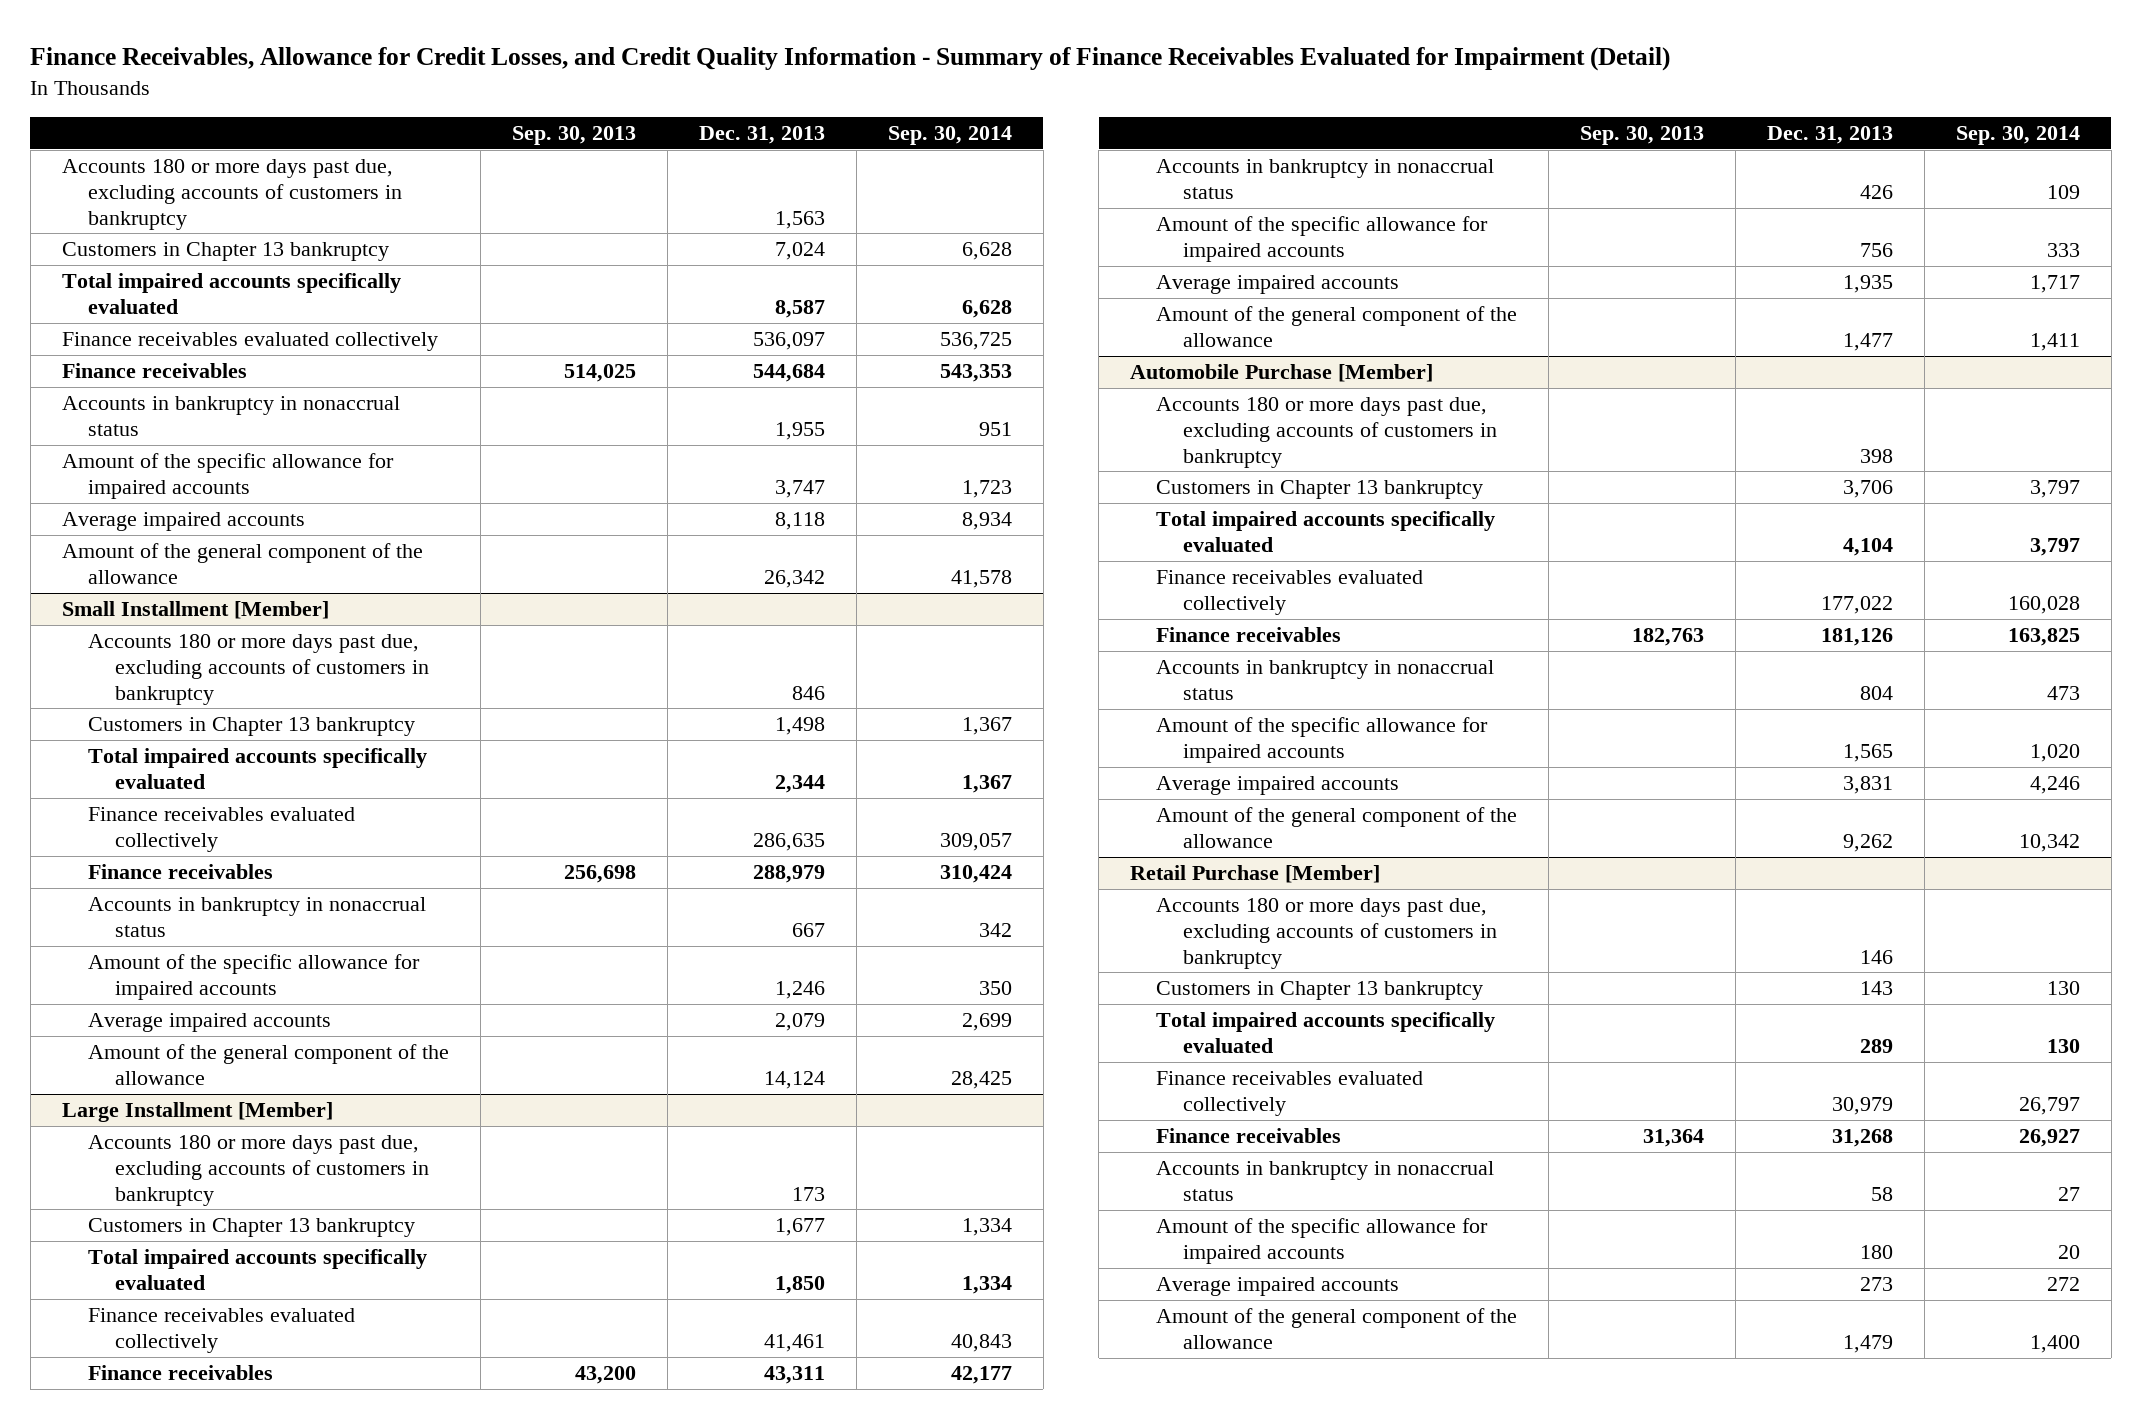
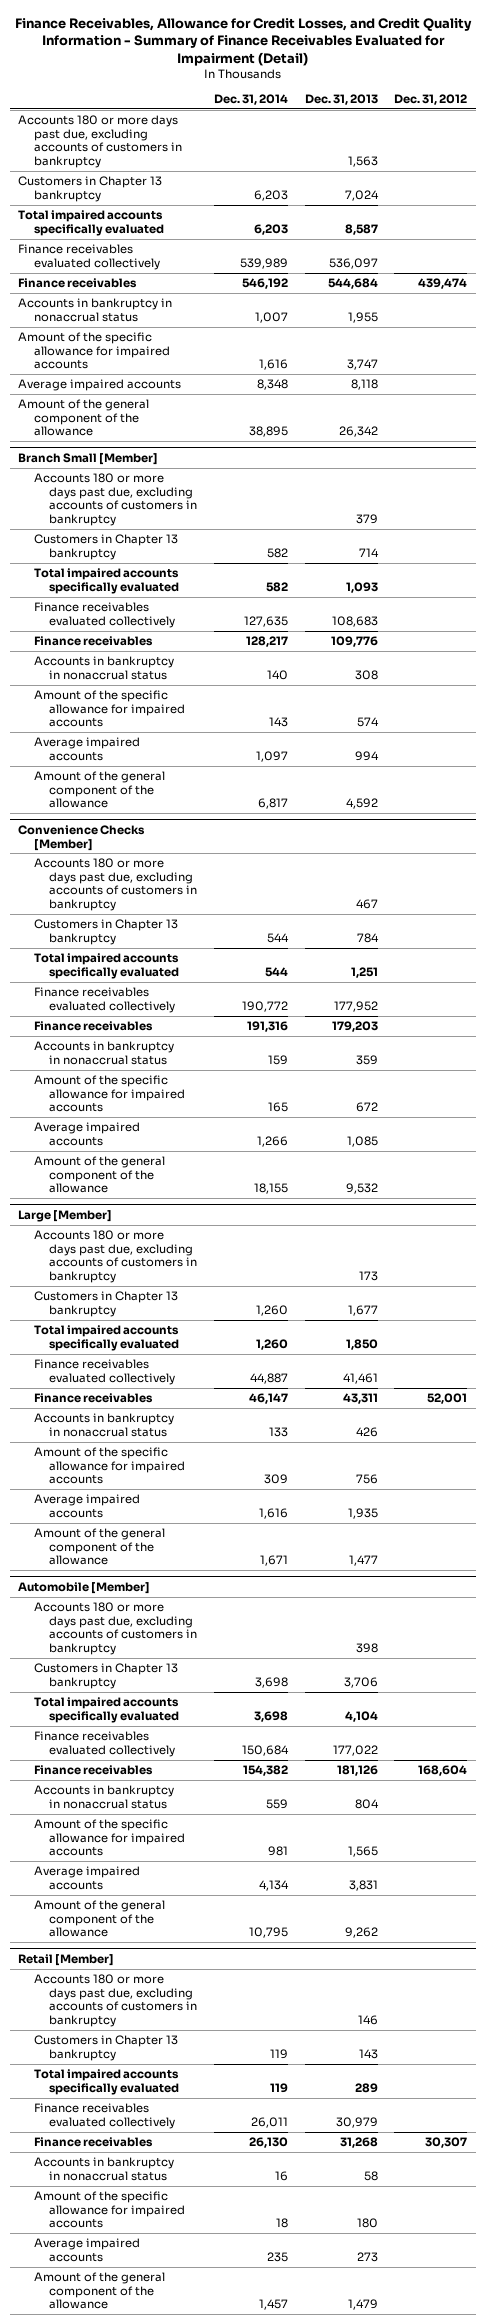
- | Sep. 30, 2013 | Dec. 31, 2013 | Sep. 30, 2014
+ | Dec. 31, 2014 | Dec. 31, 2013 | Dec. 31, 2012
- Small Installment [Member]
- Accounts 180 or more days past due, excluding accounts of customers in bankruptcy | | 846 |
- Customers in Chapter 13 bankruptcy | | 1,498 | 1,367
- Total impaired accounts specifically evaluated | | 2,344 | 1,367
- Finance receivables evaluated collectively | | 286,635 | 309,057
- Finance receivables | 256,698 | 288,979 | 310,424
- Accounts in bankruptcy in nonaccrual status | | 667 | 342
- Amount of the specific allowance for impaired accounts | | 1,246 | 350
- Average impaired accounts | | 2,079 | 2,699
- Amount of the general component of the allowance | | 14,124 | 28,425
- Large Installment [Member]
+ Branch Small [Member]
+ Accounts 180 or more days past due, excluding accounts of customers in bankruptcy | | 379 |
+ Customers in Chapter 13 bankruptcy | 582 | 714 |
+ Total impaired accounts specifically evaluated | 582 | 1,093 |
+ Finance receivables evaluated collectively | 127,635 | 108,683 |
+ Finance receivables | 128,217 | 109,776 |
+ Accounts in bankruptcy in nonaccrual status | 140 | 308 |
+ Amount of the specific allowance for impaired accounts | 143 | 574 |
+ Average impaired accounts | 1,097 | 994 |
+ Amount of the general component of the allowance | 6,817 | 4,592 |
+ Convenience Checks [Member]
+ Accounts 180 or more days past due, excluding accounts of customers in bankruptcy | | 467 |
+ Customers in Chapter 13 bankruptcy | 544 | 784 |
+ Total impaired accounts specifically evaluated | 544 | 1,251 |
+ Finance receivables evaluated collectively | 190,772 | 177,952 |
+ Finance receivables | 191,316 | 179,203 |
+ Accounts in bankruptcy in nonaccrual status | 159 | 359 |
+ Amount of the specific allowance for impaired accounts | 165 | 672 |
+ Average impaired accounts | 1,266 | 1,085 |
+ Amount of the general component of the allowance | 18,155 | 9,532 |
+ Large [Member]
- Automobile Purchase [Member]
+ Automobile [Member]
- Retail Purchase [Member]
+ Retail [Member]

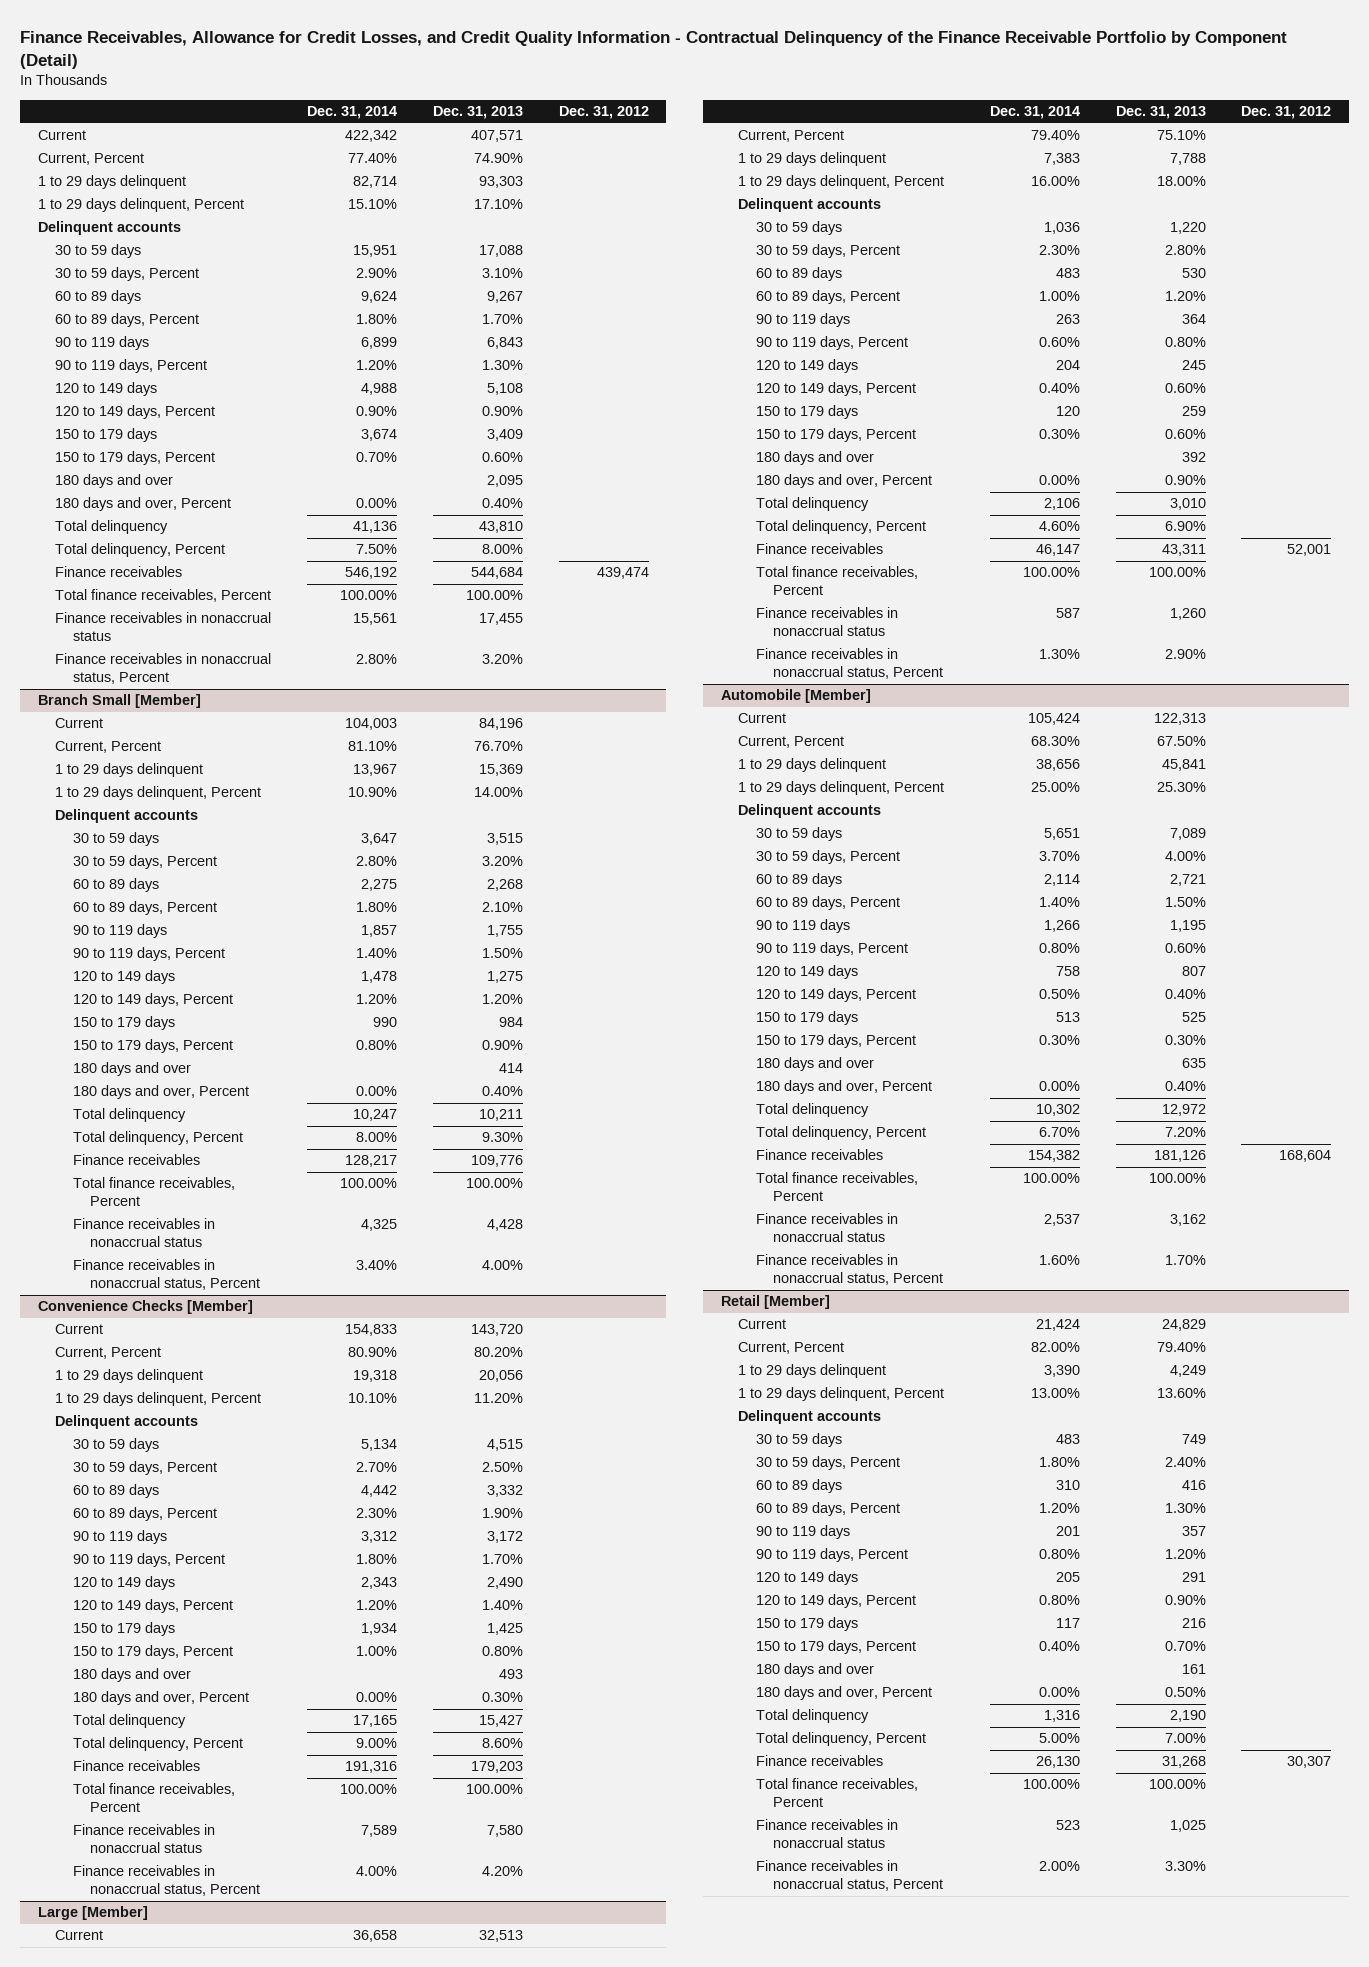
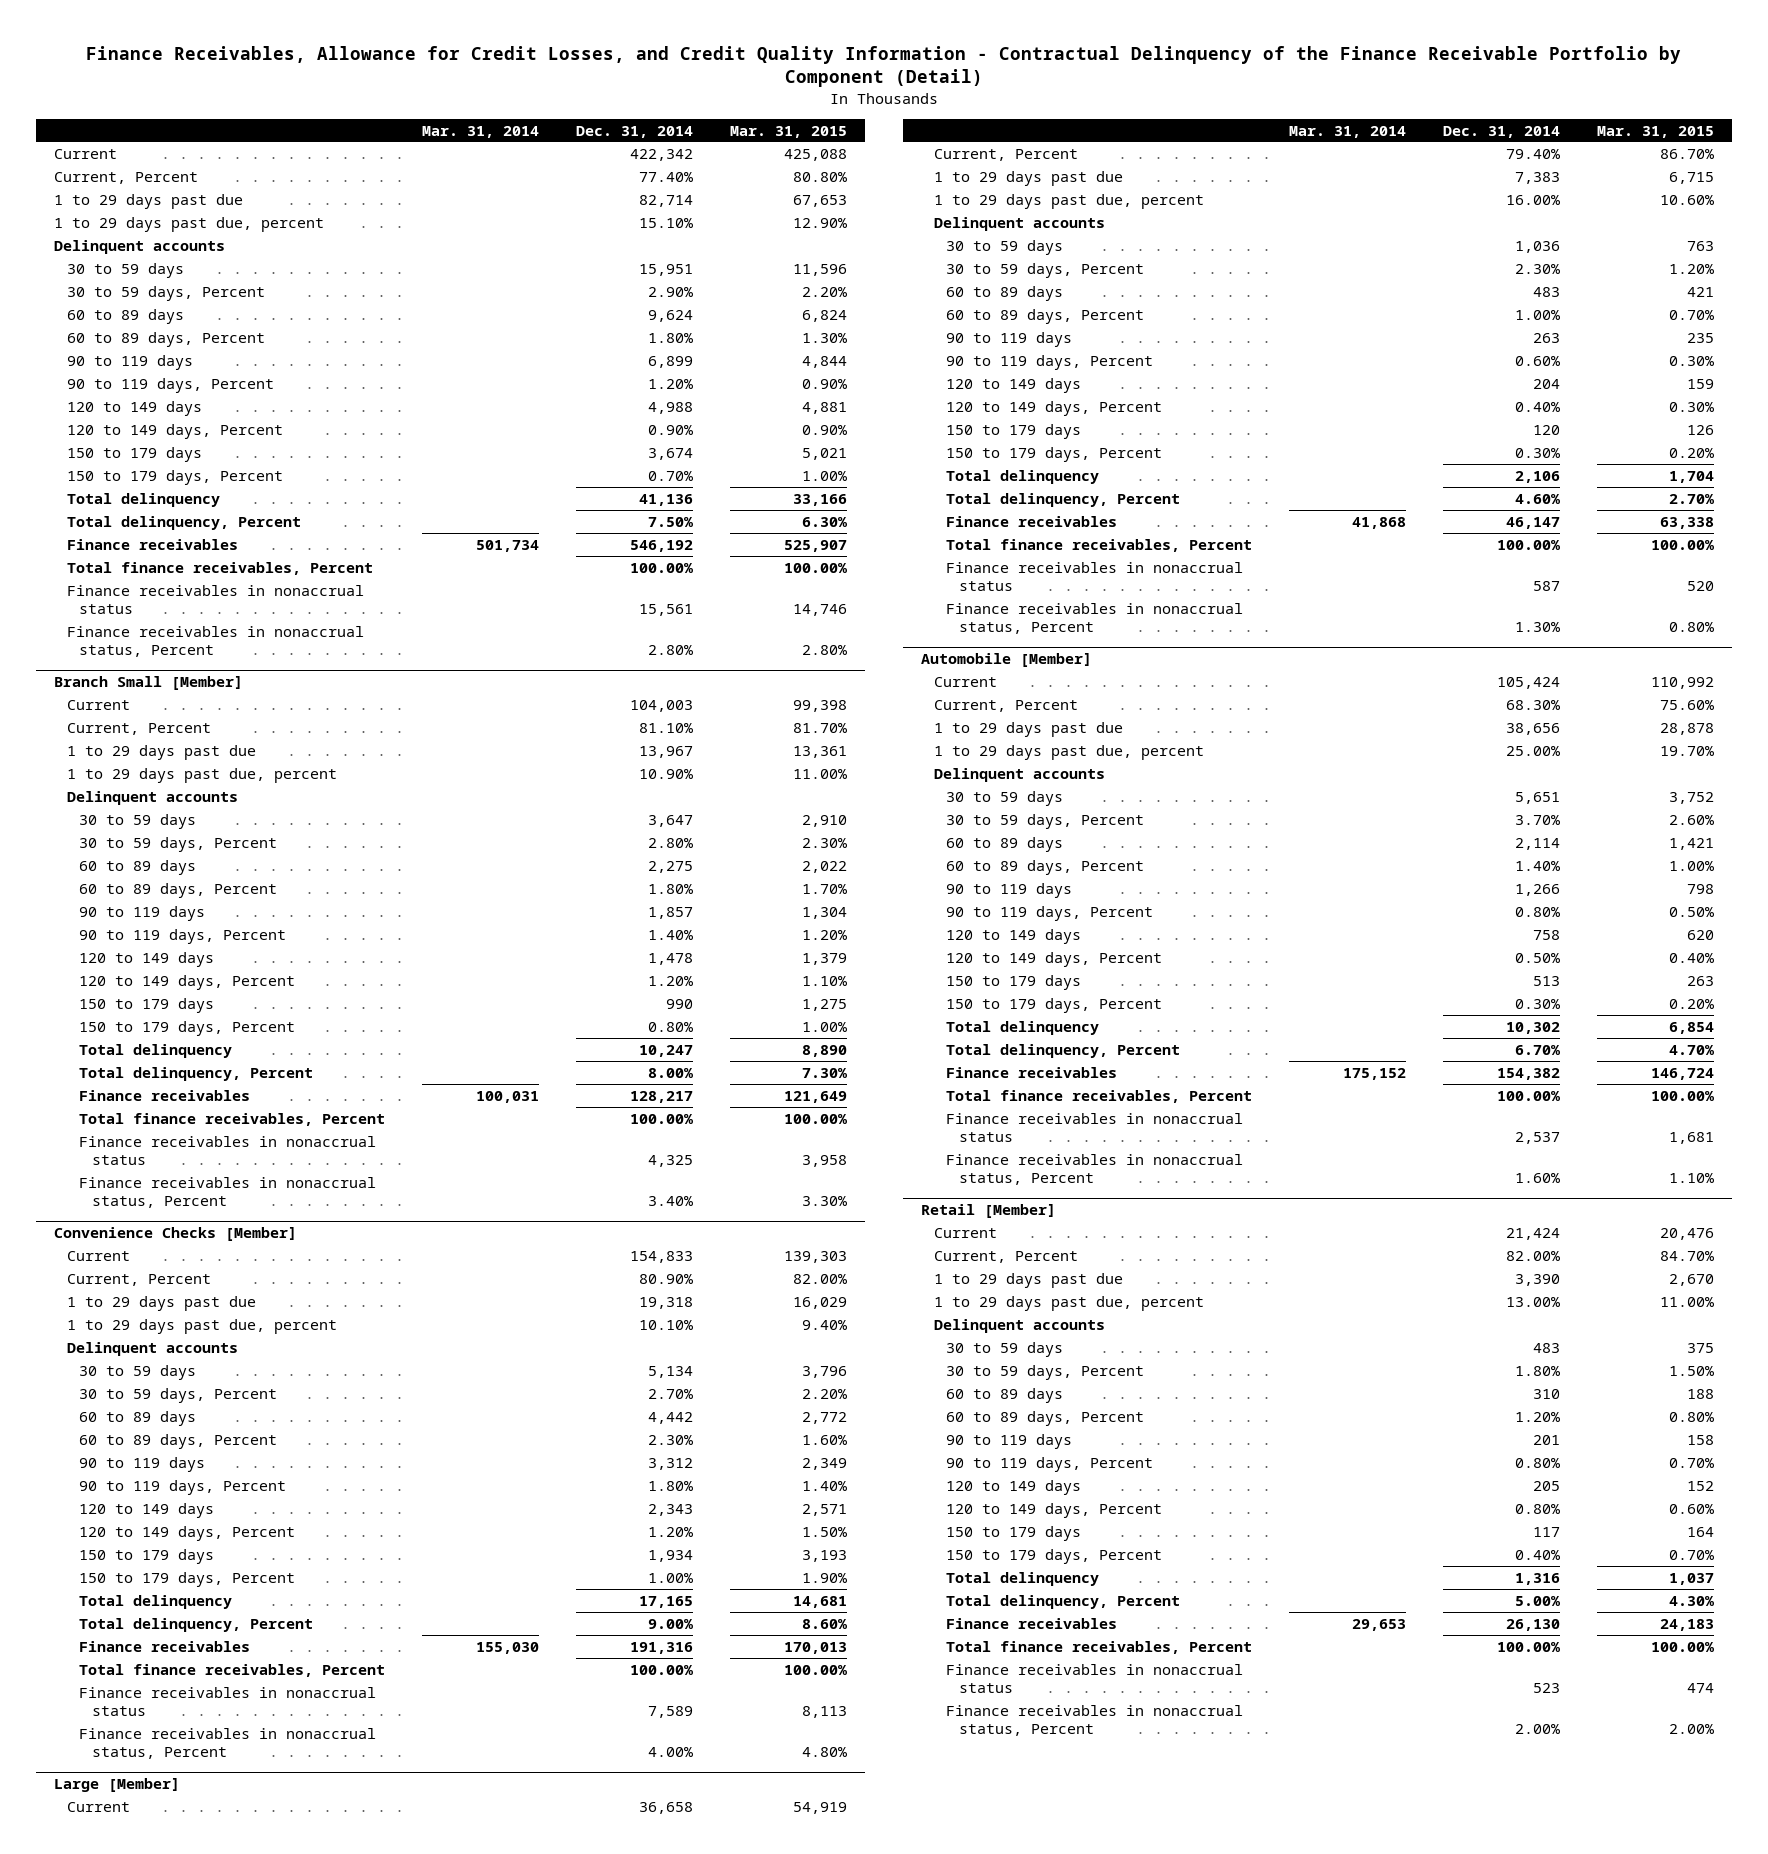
- | Dec. 31, 2014 | Dec. 31, 2013 | Dec. 31, 2012
+ | Mar. 31, 2014 | Dec. 31, 2014 | Mar. 31, 2015
- 1 to 29 days delinquent | 82,714 | 93,303 |
- 1 to 29 days delinquent, Percent | 15.10% | 17.10% |
+ 1 to 29 days past due | | 82,714 | 67,653
+ 1 to 29 days past due, percent | | 15.10% | 12.90%
- 180 days and over | | 2,095 |
- 180 days and over, Percent | 0.00% | 0.40% |
@ Branch Small [Member]
- 1 to 29 days delinquent | 13,967 | 15,369 |
- 1 to 29 days delinquent, Percent | 10.90% | 14.00% |
+ 1 to 29 days past due | | 13,967 | 13,361
+ 1 to 29 days past due, percent | | 10.90% | 11.00%
- 180 days and over | | 414 |
- 180 days and over, Percent | 0.00% | 0.40% |
@ Convenience Checks [Member]
- 1 to 29 days delinquent | 19,318 | 20,056 |
- 1 to 29 days delinquent, Percent | 10.10% | 11.20% |
+ 1 to 29 days past due | | 19,318 | 16,029
+ 1 to 29 days past due, percent | | 10.10% | 9.40%
- 180 days and over | | 493 |
- 180 days and over, Percent | 0.00% | 0.30% |
@ Large [Member]
- 1 to 29 days delinquent | 7,383 | 7,788 |
- 1 to 29 days delinquent, Percent | 16.00% | 18.00% |
+ 1 to 29 days past due | | 7,383 | 6,715
+ 1 to 29 days past due, percent | | 16.00% | 10.60%
- 180 days and over | | 392 |
- 180 days and over, Percent | 0.00% | 0.90% |
@ Automobile [Member]
- 1 to 29 days delinquent | 38,656 | 45,841 |
- 1 to 29 days delinquent, Percent | 25.00% | 25.30% |
+ 1 to 29 days past due | | 38,656 | 28,878
+ 1 to 29 days past due, percent | | 25.00% | 19.70%
- 180 days and over | | 635 |
- 180 days and over, Percent | 0.00% | 0.40% |
@ Retail [Member]
- 1 to 29 days delinquent | 3,390 | 4,249 |
- 1 to 29 days delinquent, Percent | 13.00% | 13.60% |
+ 1 to 29 days past due | | 3,390 | 2,670
+ 1 to 29 days past due, percent | | 13.00% | 11.00%
- 180 days and over | | 161 |
- 180 days and over, Percent | 0.00% | 0.50% |

